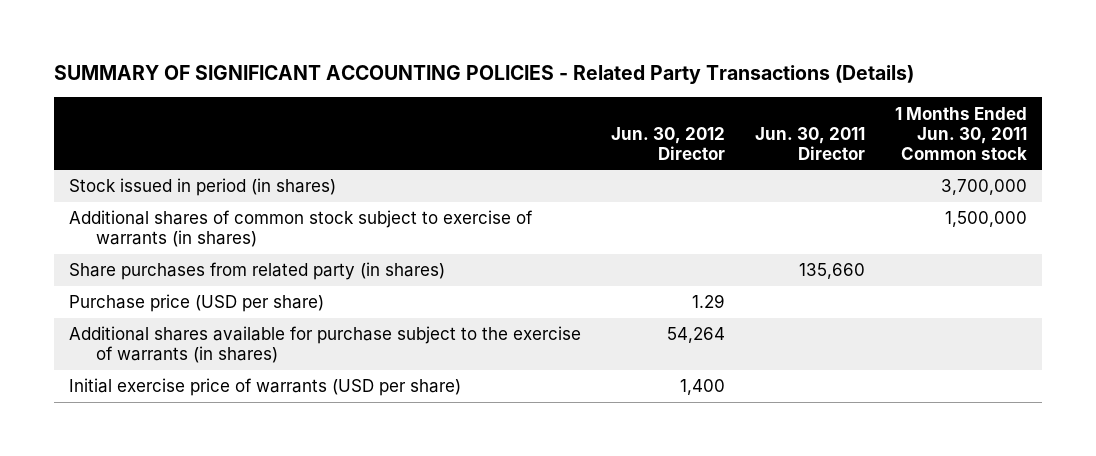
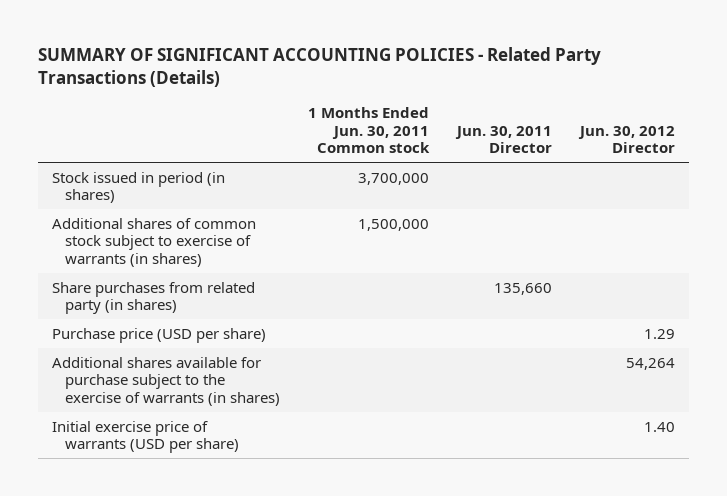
- | Jun. 30, 2012 Director | Jun. 30, 2011 Director | 1 Months Ended Jun. 30, 2011 Common stock
+ | 1 Months Ended Jun. 30, 2011 Common stock | Jun. 30, 2011 Director | Jun. 30, 2012 Director
- Initial exercise price of warrants (USD per share) | 1,400 | |
+ Initial exercise price of warrants (USD per share) | | | 1.40

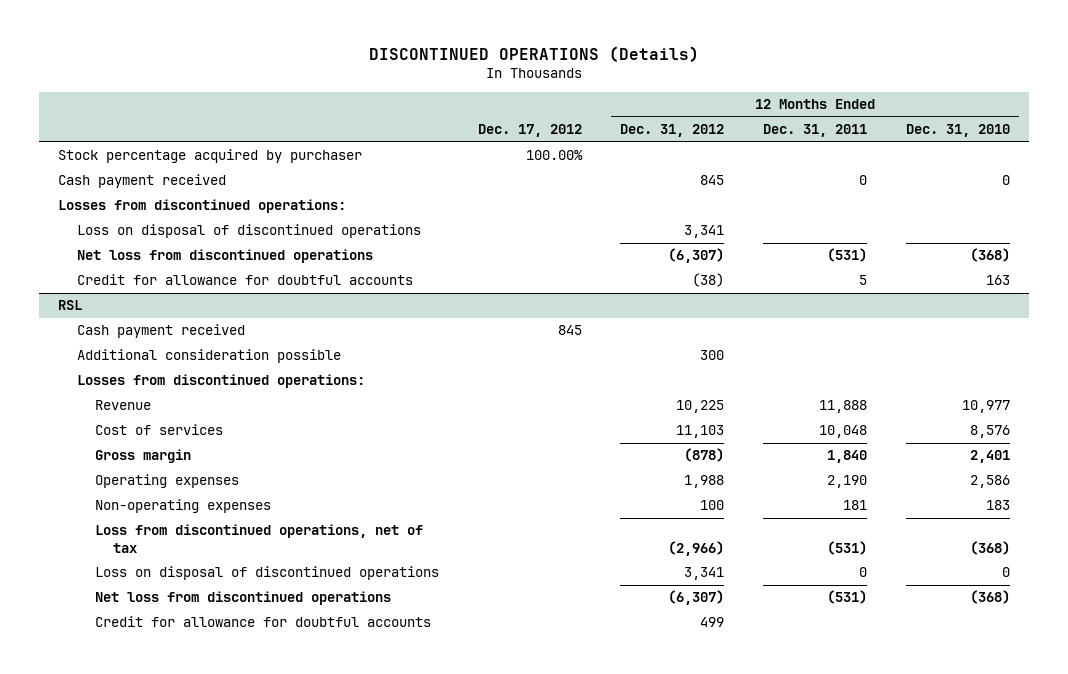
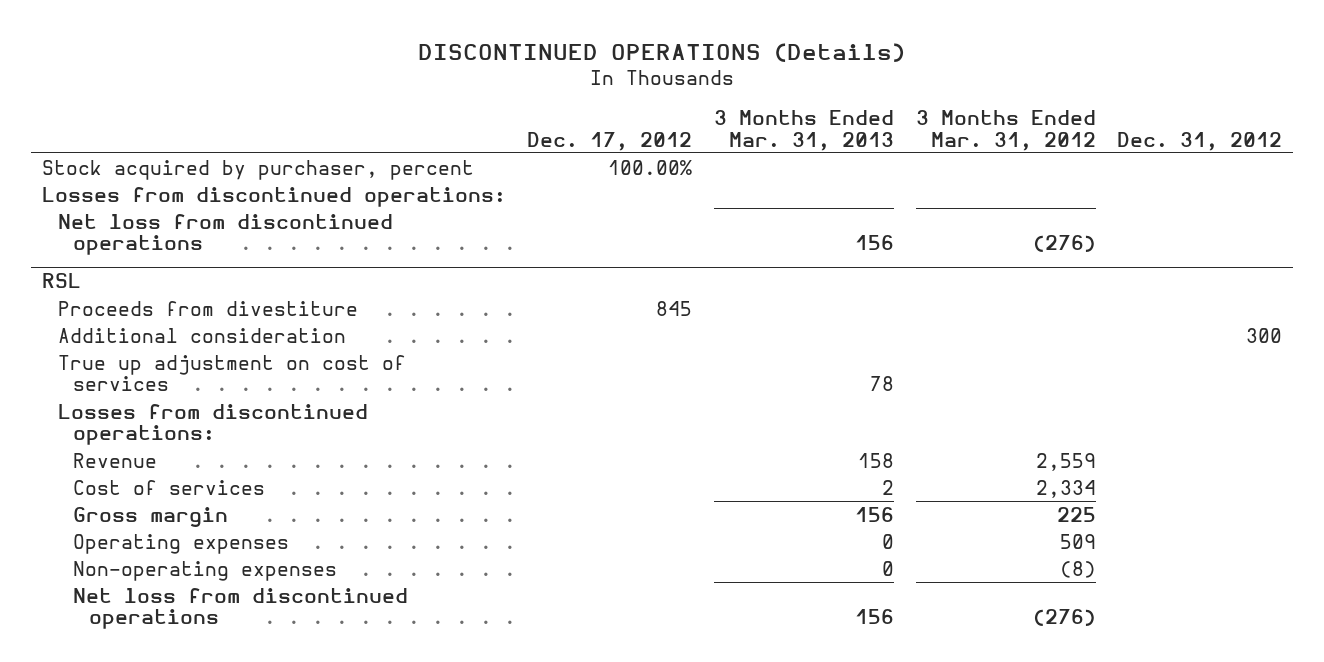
- | Dec. 17, 2012 | 12 Months Ended Dec. 31, 2012 | 12 Months Ended Dec. 31, 2011 | 12 Months Ended Dec. 31, 2010
+ | Dec. 17, 2012 | 3 Months Ended Mar. 31, 2013 | 3 Months Ended Mar. 31, 2012 | Dec. 31, 2012
- Stock percentage acquired by purchaser | 100.00% | | |
- Cash payment received | | 845 | 0 | 0
+ Stock acquired by purchaser, percent | 100.00% | | |
- Loss on disposal of discontinued operations | | 3,341 | |
- Credit for allowance for doubtful accounts | | (38) | 5 | 163
@ RSL
- Cash payment received | 845 | | |
- Additional consideration possible | | 300 | |
+ Proceeds from divestiture | 845 | | |
+ Additional consideration | | | | 300
+ True up adjustment on cost of services | | 78 | |
- Loss from discontinued operations, net of tax | | (2,966) | (531) | (368)
- Loss on disposal of discontinued operations | | 3,341 | 0 | 0
- Credit for allowance for doubtful accounts | | 499 | |

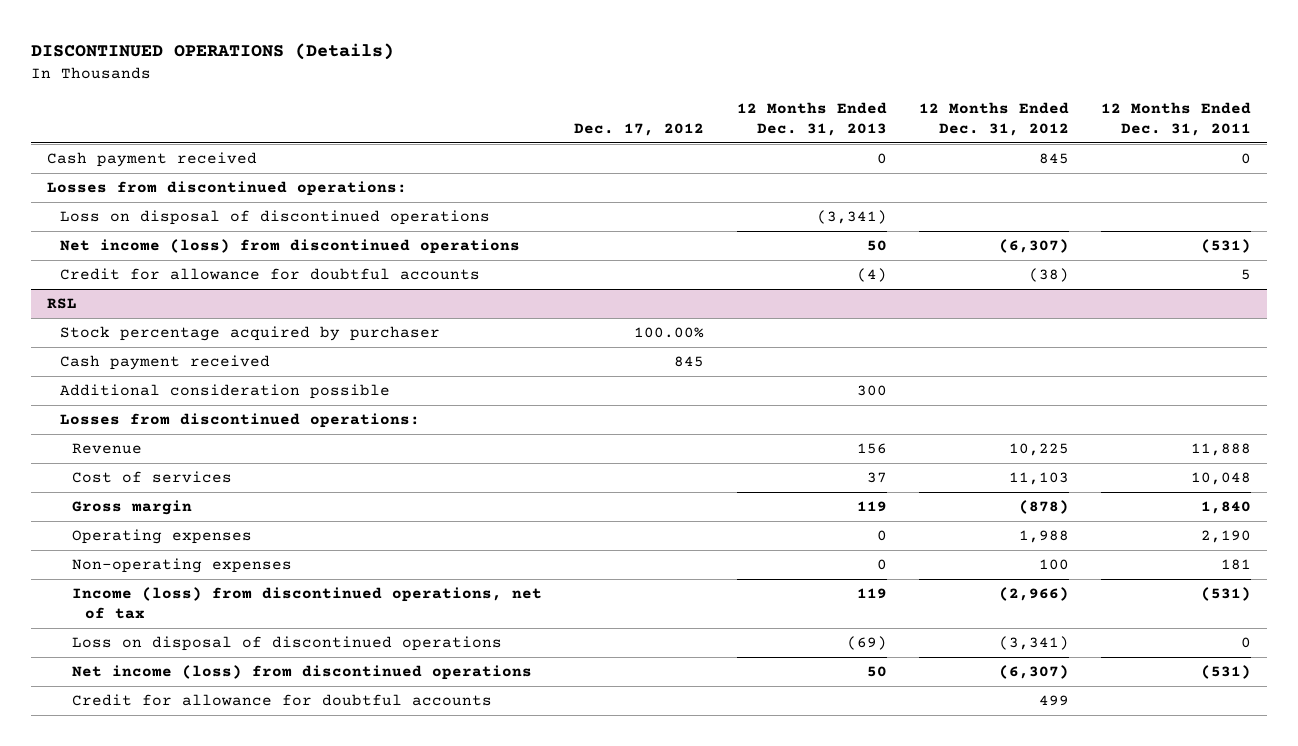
- | Dec. 17, 2012 | 3 Months Ended Mar. 31, 2013 | 3 Months Ended Mar. 31, 2012 | Dec. 31, 2012
+ | Dec. 17, 2012 | 12 Months Ended Dec. 31, 2013 | 12 Months Ended Dec. 31, 2012 | 12 Months Ended Dec. 31, 2011
- Stock acquired by purchaser, percent | 100.00% | | |
+ Cash payment received | | 0 | 845 | 0
- Net loss from discontinued operations | | 156 | (276) |
+ Loss on disposal of discontinued operations | | (3,341) | |
+ Net income (loss) from discontinued operations | | 50 | (6,307) | (531)
+ Credit for allowance for doubtful accounts | | (4) | (38) | 5
@ RSL
- Proceeds from divestiture | 845 | | |
- Additional consideration | | | | 300
- True up adjustment on cost of services | | 78 | |
+ Stock percentage acquired by purchaser | 100.00% | | |
+ Cash payment received | 845 | | |
+ Additional consideration possible | | 300 | |
- Net loss from discontinued operations | | 156 | (276) |
+ Income (loss) from discontinued operations, net of tax | | 119 | (2,966) | (531)
+ Loss on disposal of discontinued operations | | (69) | (3,341) | 0
+ Net income (loss) from discontinued operations | | 50 | (6,307) | (531)
+ Credit for allowance for doubtful accounts | | | 499 |

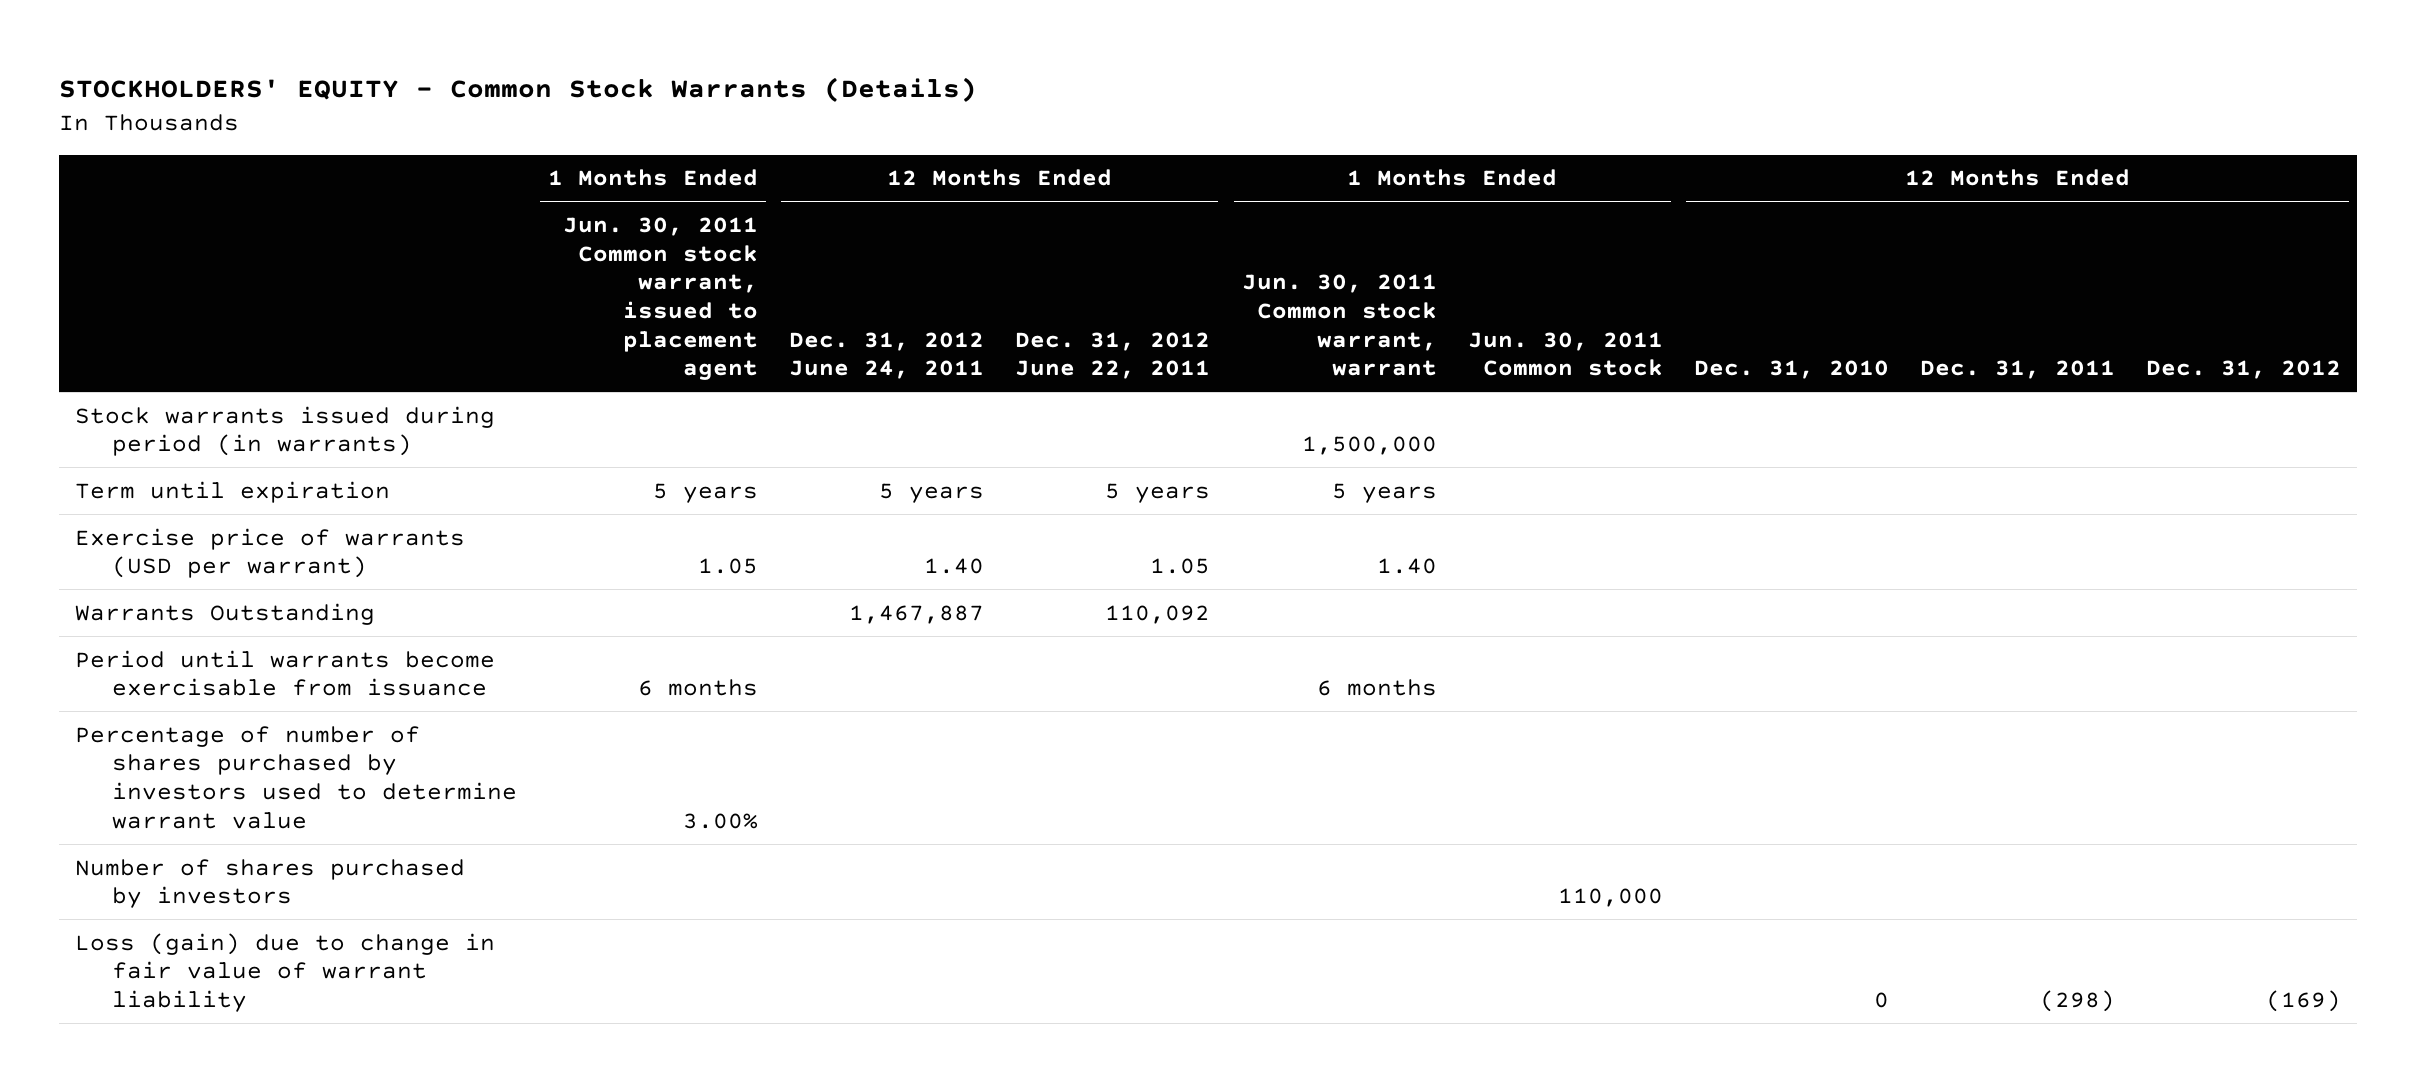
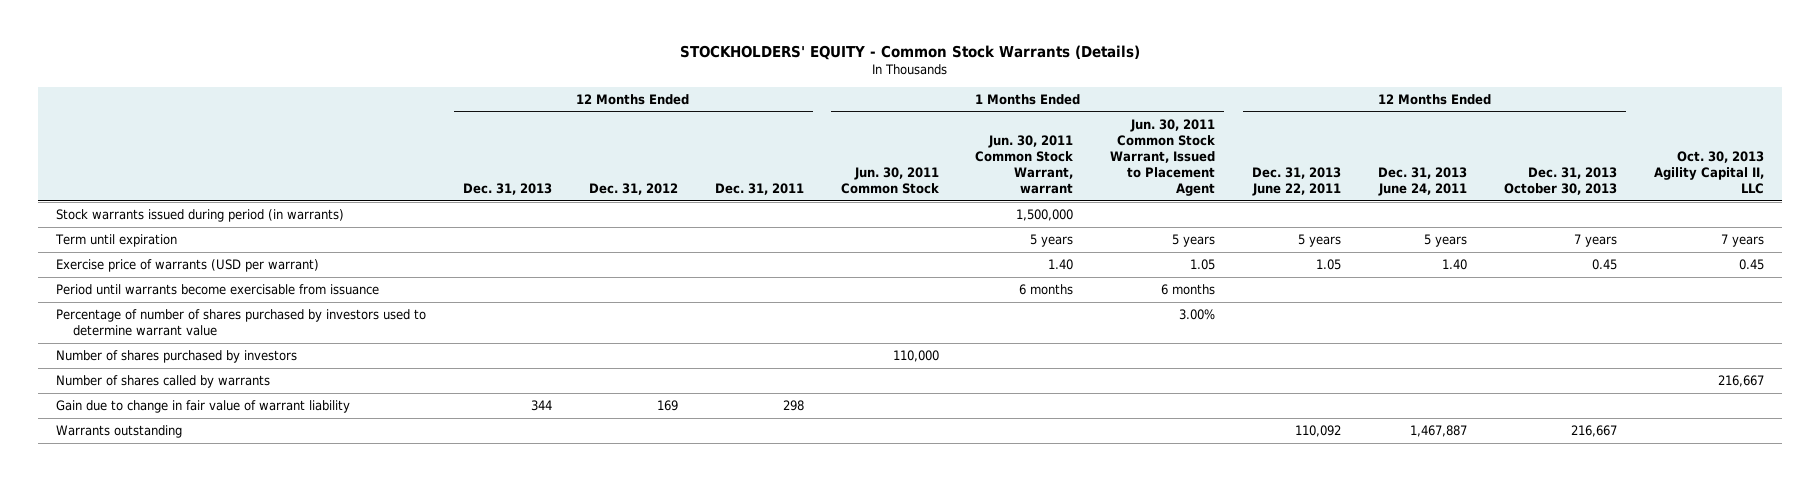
- | 1 Months Ended Jun. 30, 2011 Common stock warrant, issued to placement agent | 12 Months Ended Dec. 31, 2012 June 24, 2011 | 12 Months Ended Dec. 31, 2012 June 22, 2011 | 1 Months Ended Jun. 30, 2011 Common stock warrant, warrant | 1 Months Ended Jun. 30, 2011 Common stock | 12 Months Ended Dec. 31, 2010 | 12 Months Ended Dec. 31, 2011 | 12 Months Ended Dec. 31, 2012
+ | 12 Months Ended Dec. 31, 2013 | 12 Months Ended Dec. 31, 2012 | 12 Months Ended Dec. 31, 2011 | 1 Months Ended Jun. 30, 2011 Common Stock | 1 Months Ended Jun. 30, 2011 Common Stock Warrant, warrant | 1 Months Ended Jun. 30, 2011 Common Stock Warrant, Issued to Placement Agent | 12 Months Ended Dec. 31, 2013 June 22, 2011 | 12 Months Ended Dec. 31, 2013 June 24, 2011 | 12 Months Ended Dec. 31, 2013 October 30, 2013 | Oct. 30, 2013 Agility Capital II, LLC
- Warrants Outstanding | | 1,467,887 | 110,092 | | | | |
- Loss (gain) due to change in fair value of warrant liability | | | | | | 0 | (298) | (169)
+ Number of shares called by warrants | | | | | | | | | | 216,667
+ Gain due to change in fair value of warrant liability | 344 | 169 | 298 | | | | | | |
+ Warrants outstanding | | | | | | | 110,092 | 1,467,887 | 216,667 |

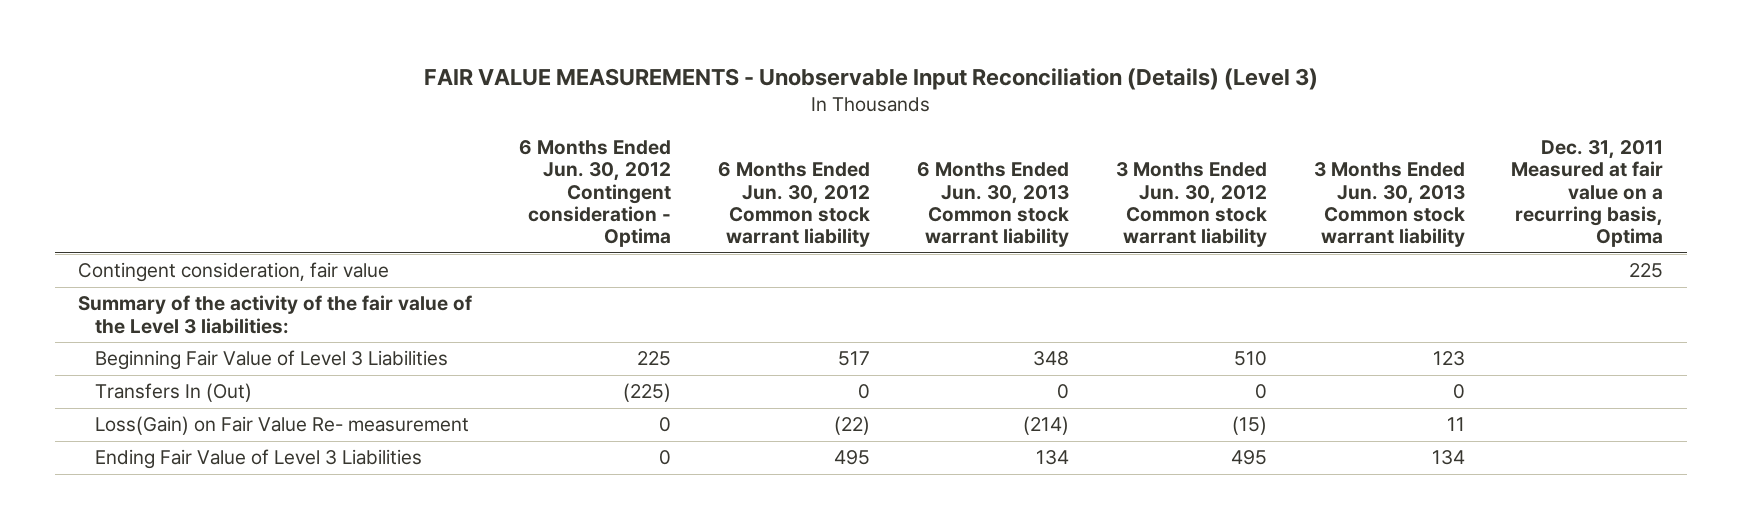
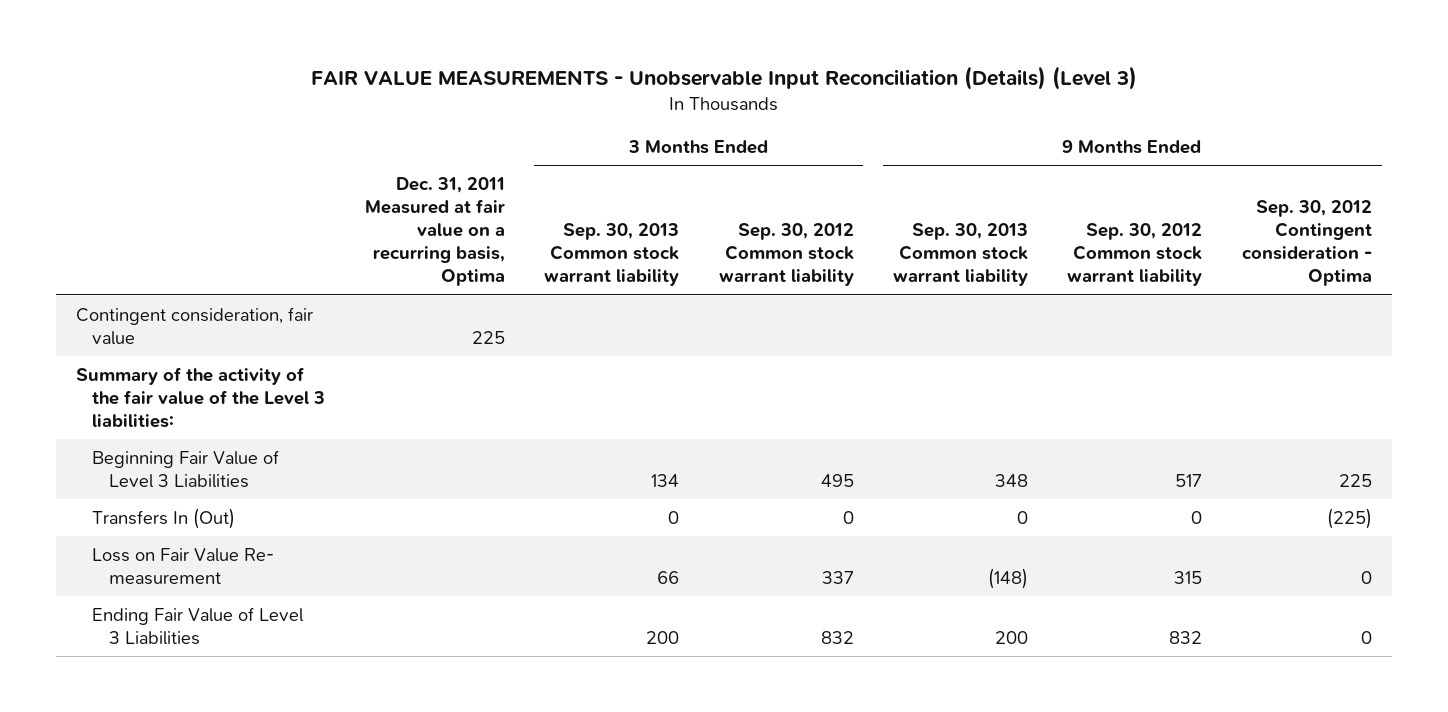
- | 6 Months Ended Jun. 30, 2012 Contingent consideration - Optima | 6 Months Ended Jun. 30, 2012 Common stock warrant liability | 6 Months Ended Jun. 30, 2013 Common stock warrant liability | 3 Months Ended Jun. 30, 2012 Common stock warrant liability | 3 Months Ended Jun. 30, 2013 Common stock warrant liability | Dec. 31, 2011 Measured at fair value on a recurring basis, Optima
+ | Dec. 31, 2011 Measured at fair value on a recurring basis, Optima | 3 Months Ended Sep. 30, 2013 Common stock warrant liability | 3 Months Ended Sep. 30, 2012 Common stock warrant liability | 9 Months Ended Sep. 30, 2013 Common stock warrant liability | 9 Months Ended Sep. 30, 2012 Common stock warrant liability | 9 Months Ended Sep. 30, 2012 Contingent consideration - Optima
- Loss(Gain) on Fair Value Re- measurement | 0 | (22) | (214) | (15) | 11 |
+ Loss on Fair Value Re- measurement | | 66 | 337 | (148) | 315 | 0

